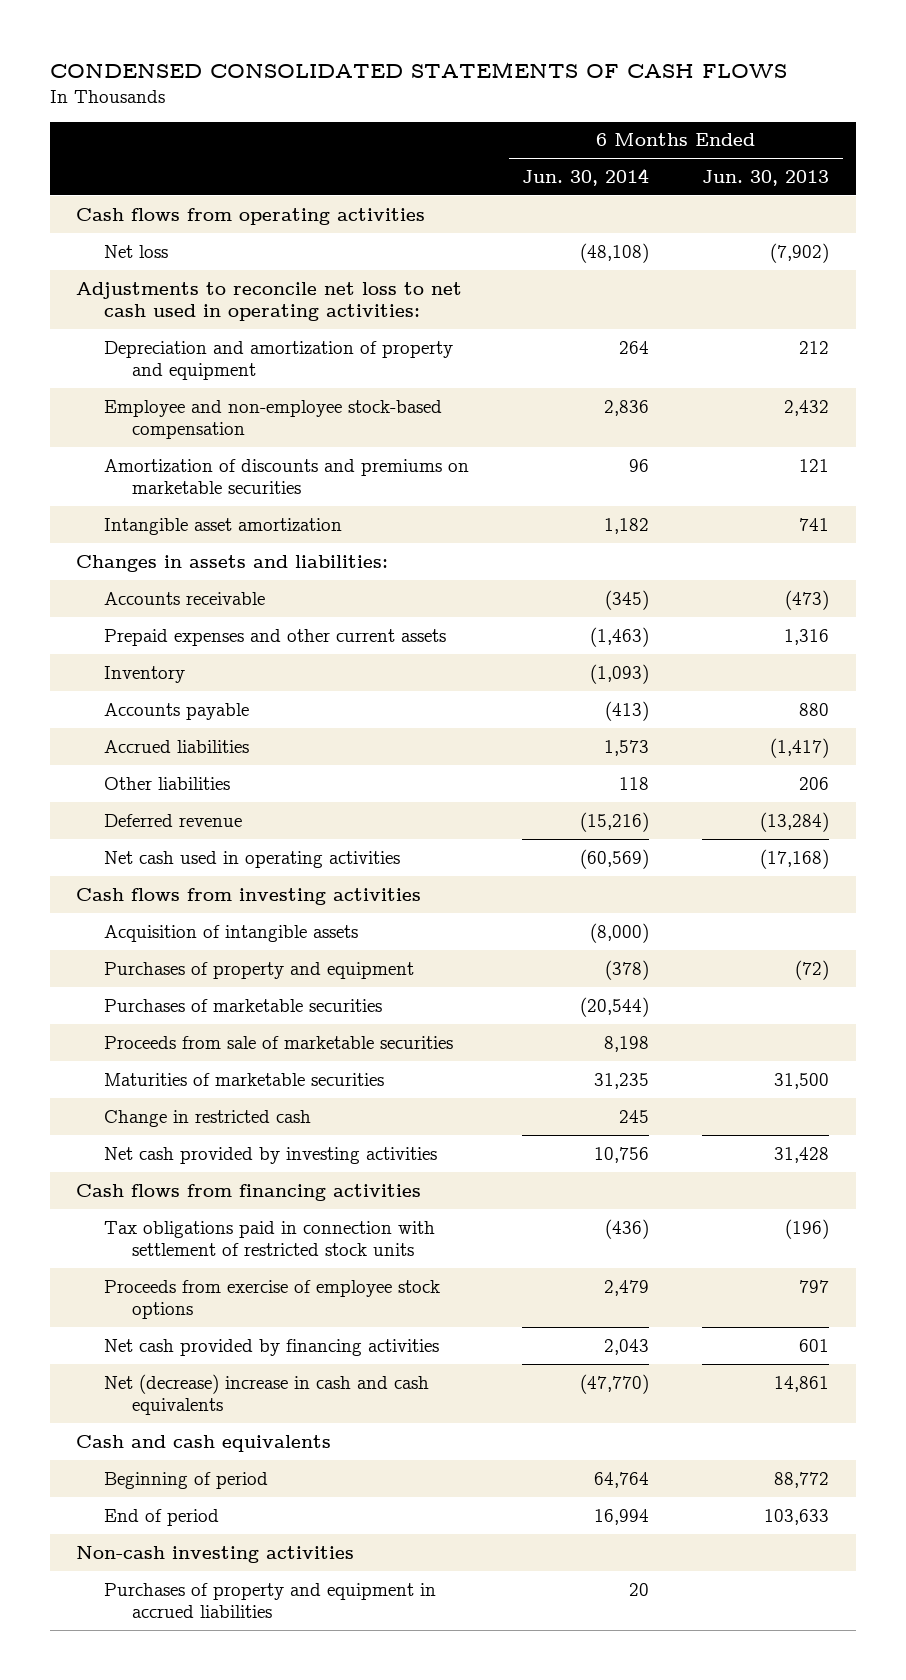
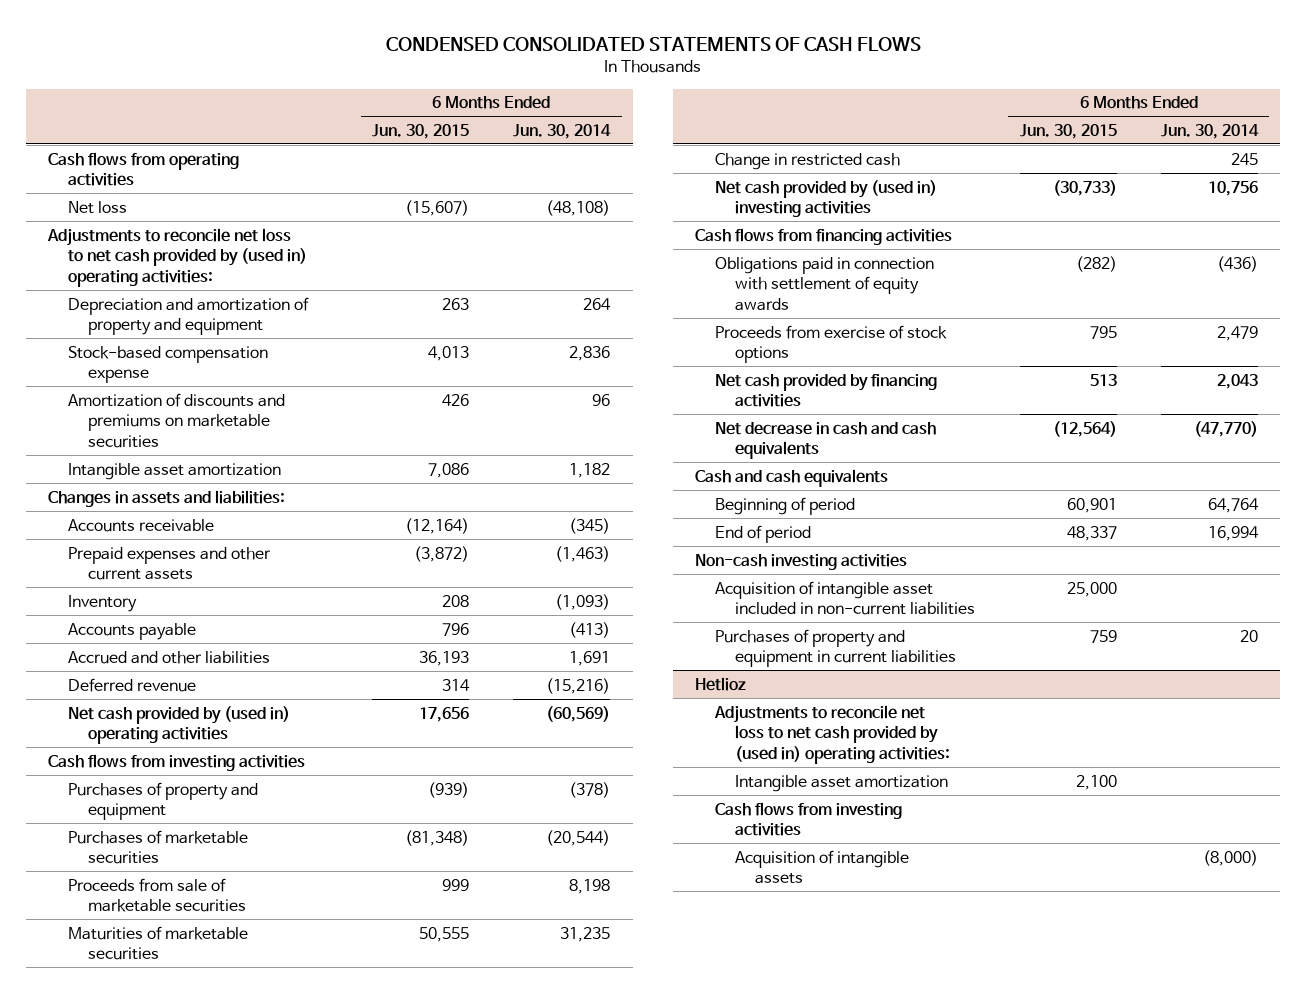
- | 6 Months Ended Jun. 30, 2014 | 6 Months Ended Jun. 30, 2013
+ | 6 Months Ended Jun. 30, 2015 | 6 Months Ended Jun. 30, 2014
- Adjustments to reconcile net loss to net cash used in operating activities:
+ Adjustments to reconcile net loss to net cash provided by (used in) operating activities:
- Employee and non-employee stock-based compensation | 2,836 | 2,432
+ Stock-based compensation expense | 4,013 | 2,836
- Accrued liabilities | 1,573 | (1,417)
- Other liabilities | 118 | 206
+ Accrued and other liabilities | 36,193 | 1,691
- Net cash used in operating activities | (60,569) | (17,168)
+ Net cash provided by (used in) operating activities | 17,656 | (60,569)
- Acquisition of intangible assets | (8,000) |
- Net cash provided by investing activities | 10,756 | 31,428
+ Net cash provided by (used in) investing activities | (30,733) | 10,756
- Tax obligations paid in connection with settlement of restricted stock units | (436) | (196)
- Proceeds from exercise of employee stock options | 2,479 | 797
+ Obligations paid in connection with settlement of equity awards | (282) | (436)
+ Proceeds from exercise of stock options | 795 | 2,479
- Net (decrease) increase in cash and cash equivalents | (47,770) | 14,861
+ Net decrease in cash and cash equivalents | (12,564) | (47,770)
- Purchases of property and equipment in accrued liabilities | 20 |
+ Acquisition of intangible asset included in non-current liabilities | 25,000 |
+ Purchases of property and equipment in current liabilities | 759 | 20
+ Hetlioz
+ Adjustments to reconcile net loss to net cash provided by (used in) operating activities:
+ Intangible asset amortization | 2,100 |
+ Cash flows from investing activities
+ Acquisition of intangible assets | | (8,000)

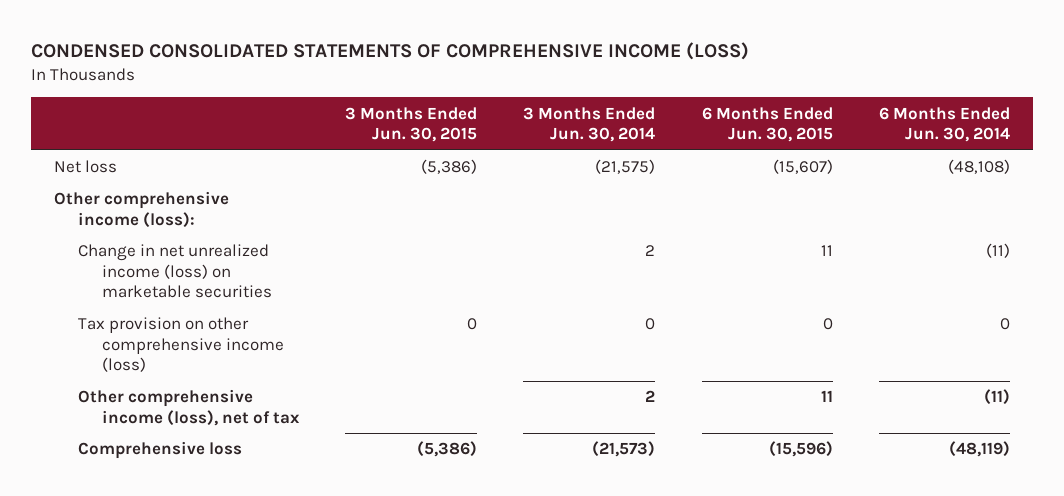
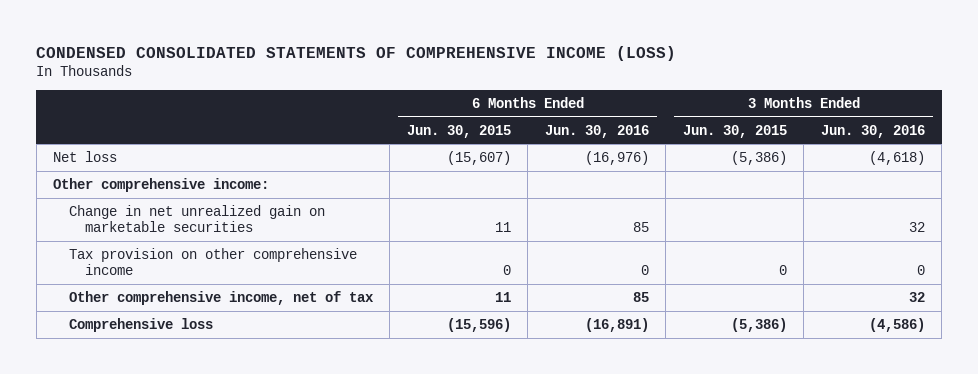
- | 3 Months Ended Jun. 30, 2015 | 3 Months Ended Jun. 30, 2014 | 6 Months Ended Jun. 30, 2015 | 6 Months Ended Jun. 30, 2014
+ | 6 Months Ended Jun. 30, 2015 | 6 Months Ended Jun. 30, 2016 | 3 Months Ended Jun. 30, 2015 | 3 Months Ended Jun. 30, 2016
- Other comprehensive income (loss):
- Change in net unrealized income (loss) on marketable securities | | 2 | 11 | (11)
- Tax provision on other comprehensive income (loss) | 0 | 0 | 0 | 0
- Other comprehensive income (loss), net of tax | | 2 | 11 | (11)
+ Other comprehensive income:
+ Change in net unrealized gain on marketable securities | 11 | 85 | | 32
+ Tax provision on other comprehensive income | 0 | 0 | 0 | 0
+ Other comprehensive income, net of tax | 11 | 85 | | 32

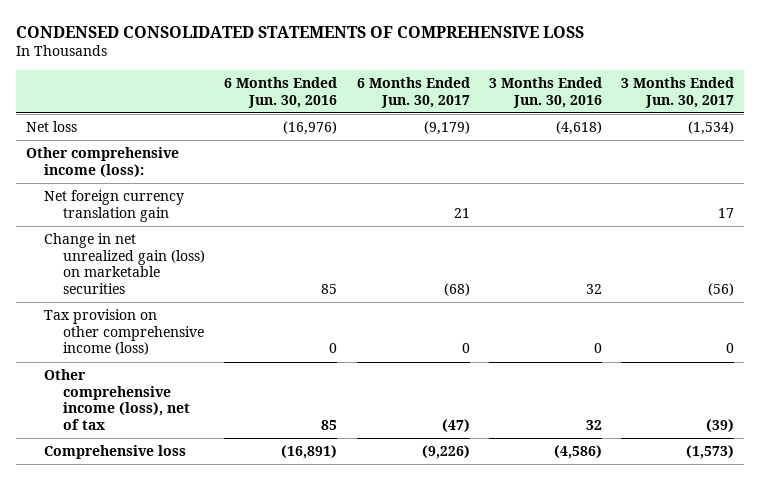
- CONDENSED CONSOLIDATED STATEMENTS OF COMPREHENSIVE INCOME (LOSS)
+ CONDENSED CONSOLIDATED STATEMENTS OF COMPREHENSIVE LOSS
- | 6 Months Ended Jun. 30, 2015 | 6 Months Ended Jun. 30, 2016 | 3 Months Ended Jun. 30, 2015 | 3 Months Ended Jun. 30, 2016
+ | 6 Months Ended Jun. 30, 2016 | 6 Months Ended Jun. 30, 2017 | 3 Months Ended Jun. 30, 2016 | 3 Months Ended Jun. 30, 2017
- Other comprehensive income:
- Change in net unrealized gain on marketable securities | 11 | 85 | | 32
- Tax provision on other comprehensive income | 0 | 0 | 0 | 0
- Other comprehensive income, net of tax | 11 | 85 | | 32
+ Other comprehensive income (loss):
+ Net foreign currency translation gain | | 21 | | 17
+ Change in net unrealized gain (loss) on marketable securities | 85 | (68) | 32 | (56)
+ Tax provision on other comprehensive income (loss) | 0 | 0 | 0 | 0
+ Other comprehensive income (loss), net of tax | 85 | (47) | 32 | (39)

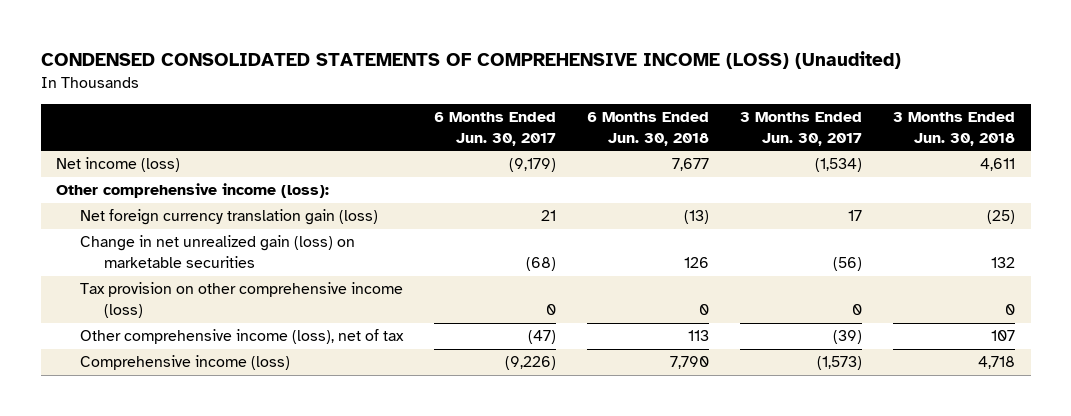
- CONDENSED CONSOLIDATED STATEMENTS OF COMPREHENSIVE LOSS
+ CONDENSED CONSOLIDATED STATEMENTS OF COMPREHENSIVE INCOME (LOSS) (Unaudited)
- | 6 Months Ended Jun. 30, 2016 | 6 Months Ended Jun. 30, 2017 | 3 Months Ended Jun. 30, 2016 | 3 Months Ended Jun. 30, 2017
+ | 6 Months Ended Jun. 30, 2017 | 6 Months Ended Jun. 30, 2018 | 3 Months Ended Jun. 30, 2017 | 3 Months Ended Jun. 30, 2018
- Net loss | (16,976) | (9,179) | (4,618) | (1,534)
+ Net income (loss) | (9,179) | 7,677 | (1,534) | 4,611
- Net foreign currency translation gain | | 21 | | 17
+ Net foreign currency translation gain (loss) | 21 | (13) | 17 | (25)
- Comprehensive loss | (16,891) | (9,226) | (4,586) | (1,573)
+ Comprehensive income (loss) | (9,226) | 7,790 | (1,573) | 4,718

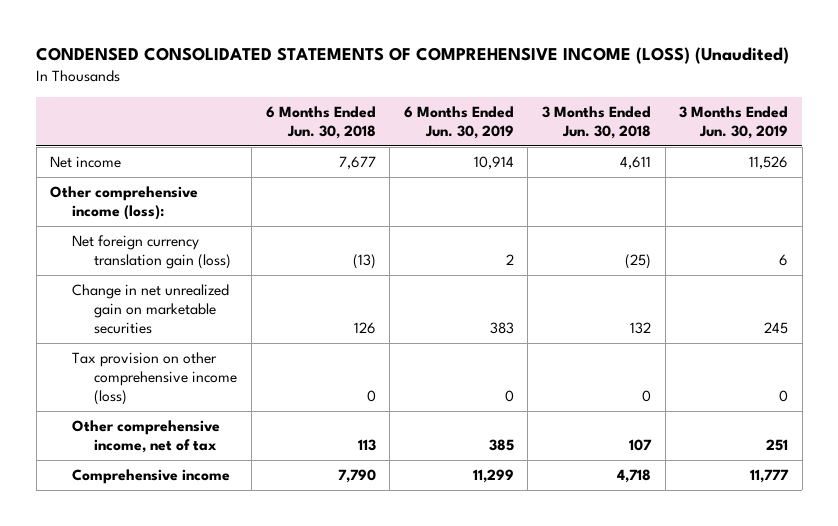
- | 6 Months Ended Jun. 30, 2017 | 6 Months Ended Jun. 30, 2018 | 3 Months Ended Jun. 30, 2017 | 3 Months Ended Jun. 30, 2018
+ | 6 Months Ended Jun. 30, 2018 | 6 Months Ended Jun. 30, 2019 | 3 Months Ended Jun. 30, 2018 | 3 Months Ended Jun. 30, 2019
- Net income (loss) | (9,179) | 7,677 | (1,534) | 4,611
+ Net income | 7,677 | 10,914 | 4,611 | 11,526
- Change in net unrealized gain (loss) on marketable securities | (68) | 126 | (56) | 132
+ Change in net unrealized gain on marketable securities | 126 | 383 | 132 | 245
- Other comprehensive income (loss), net of tax | (47) | 113 | (39) | 107
- Comprehensive income (loss) | (9,226) | 7,790 | (1,573) | 4,718
+ Other comprehensive income, net of tax | 113 | 385 | 107 | 251
+ Comprehensive income | 7,790 | 11,299 | 4,718 | 11,777

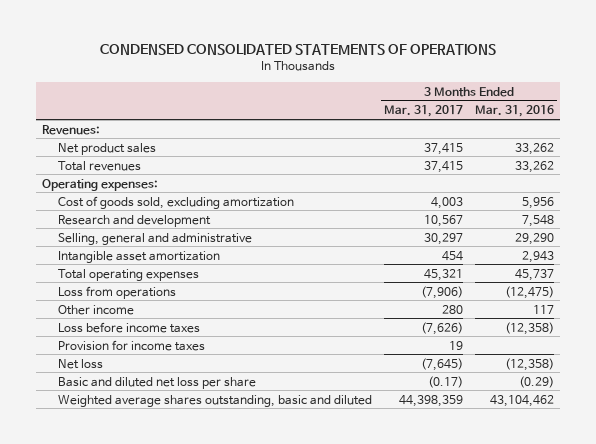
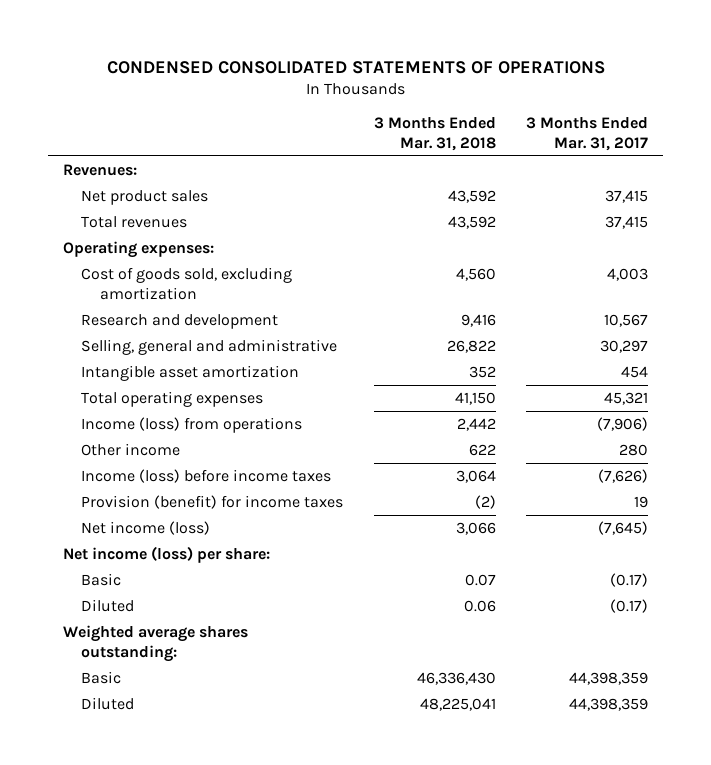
- | 3 Months Ended Mar. 31, 2017 | 3 Months Ended Mar. 31, 2016
+ | 3 Months Ended Mar. 31, 2018 | 3 Months Ended Mar. 31, 2017
- Loss from operations | (7,906) | (12,475)
+ Income (loss) from operations | 2,442 | (7,906)
- Loss before income taxes | (7,626) | (12,358)
- Provision for income taxes | 19 |
- Net loss | (7,645) | (12,358)
- Basic and diluted net loss per share | (0.17) | (0.29)
- Weighted average shares outstanding, basic and diluted | 44,398,359 | 43,104,462
+ Income (loss) before income taxes | 3,064 | (7,626)
+ Provision (benefit) for income taxes | (2) | 19
+ Net income (loss) | 3,066 | (7,645)
+ Net income (loss) per share:
+ Basic | 0.07 | (0.17)
+ Diluted | 0.06 | (0.17)
+ Weighted average shares outstanding:
+ Basic | 46,336,430 | 44,398,359
+ Diluted | 48,225,041 | 44,398,359

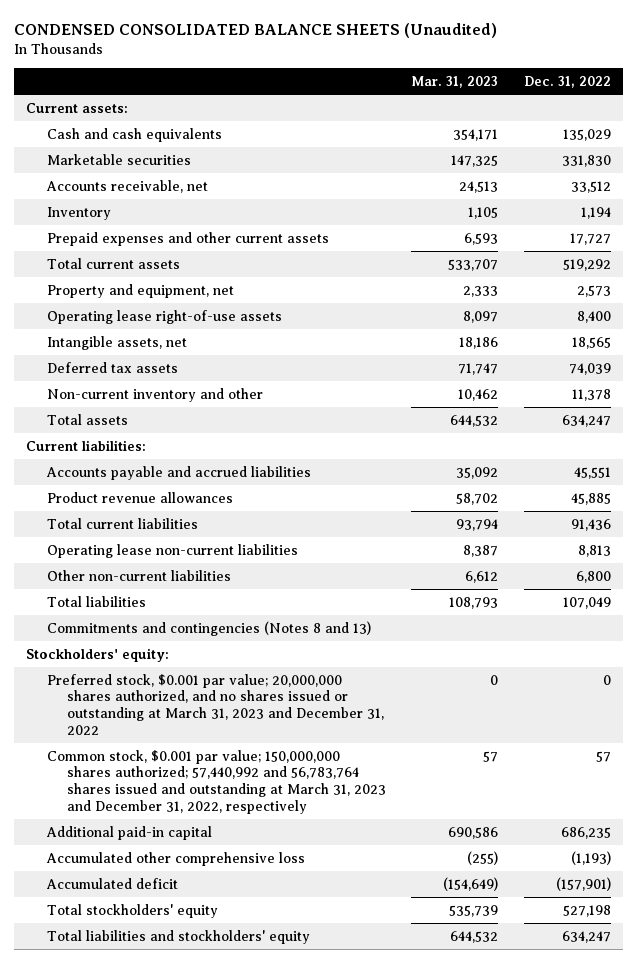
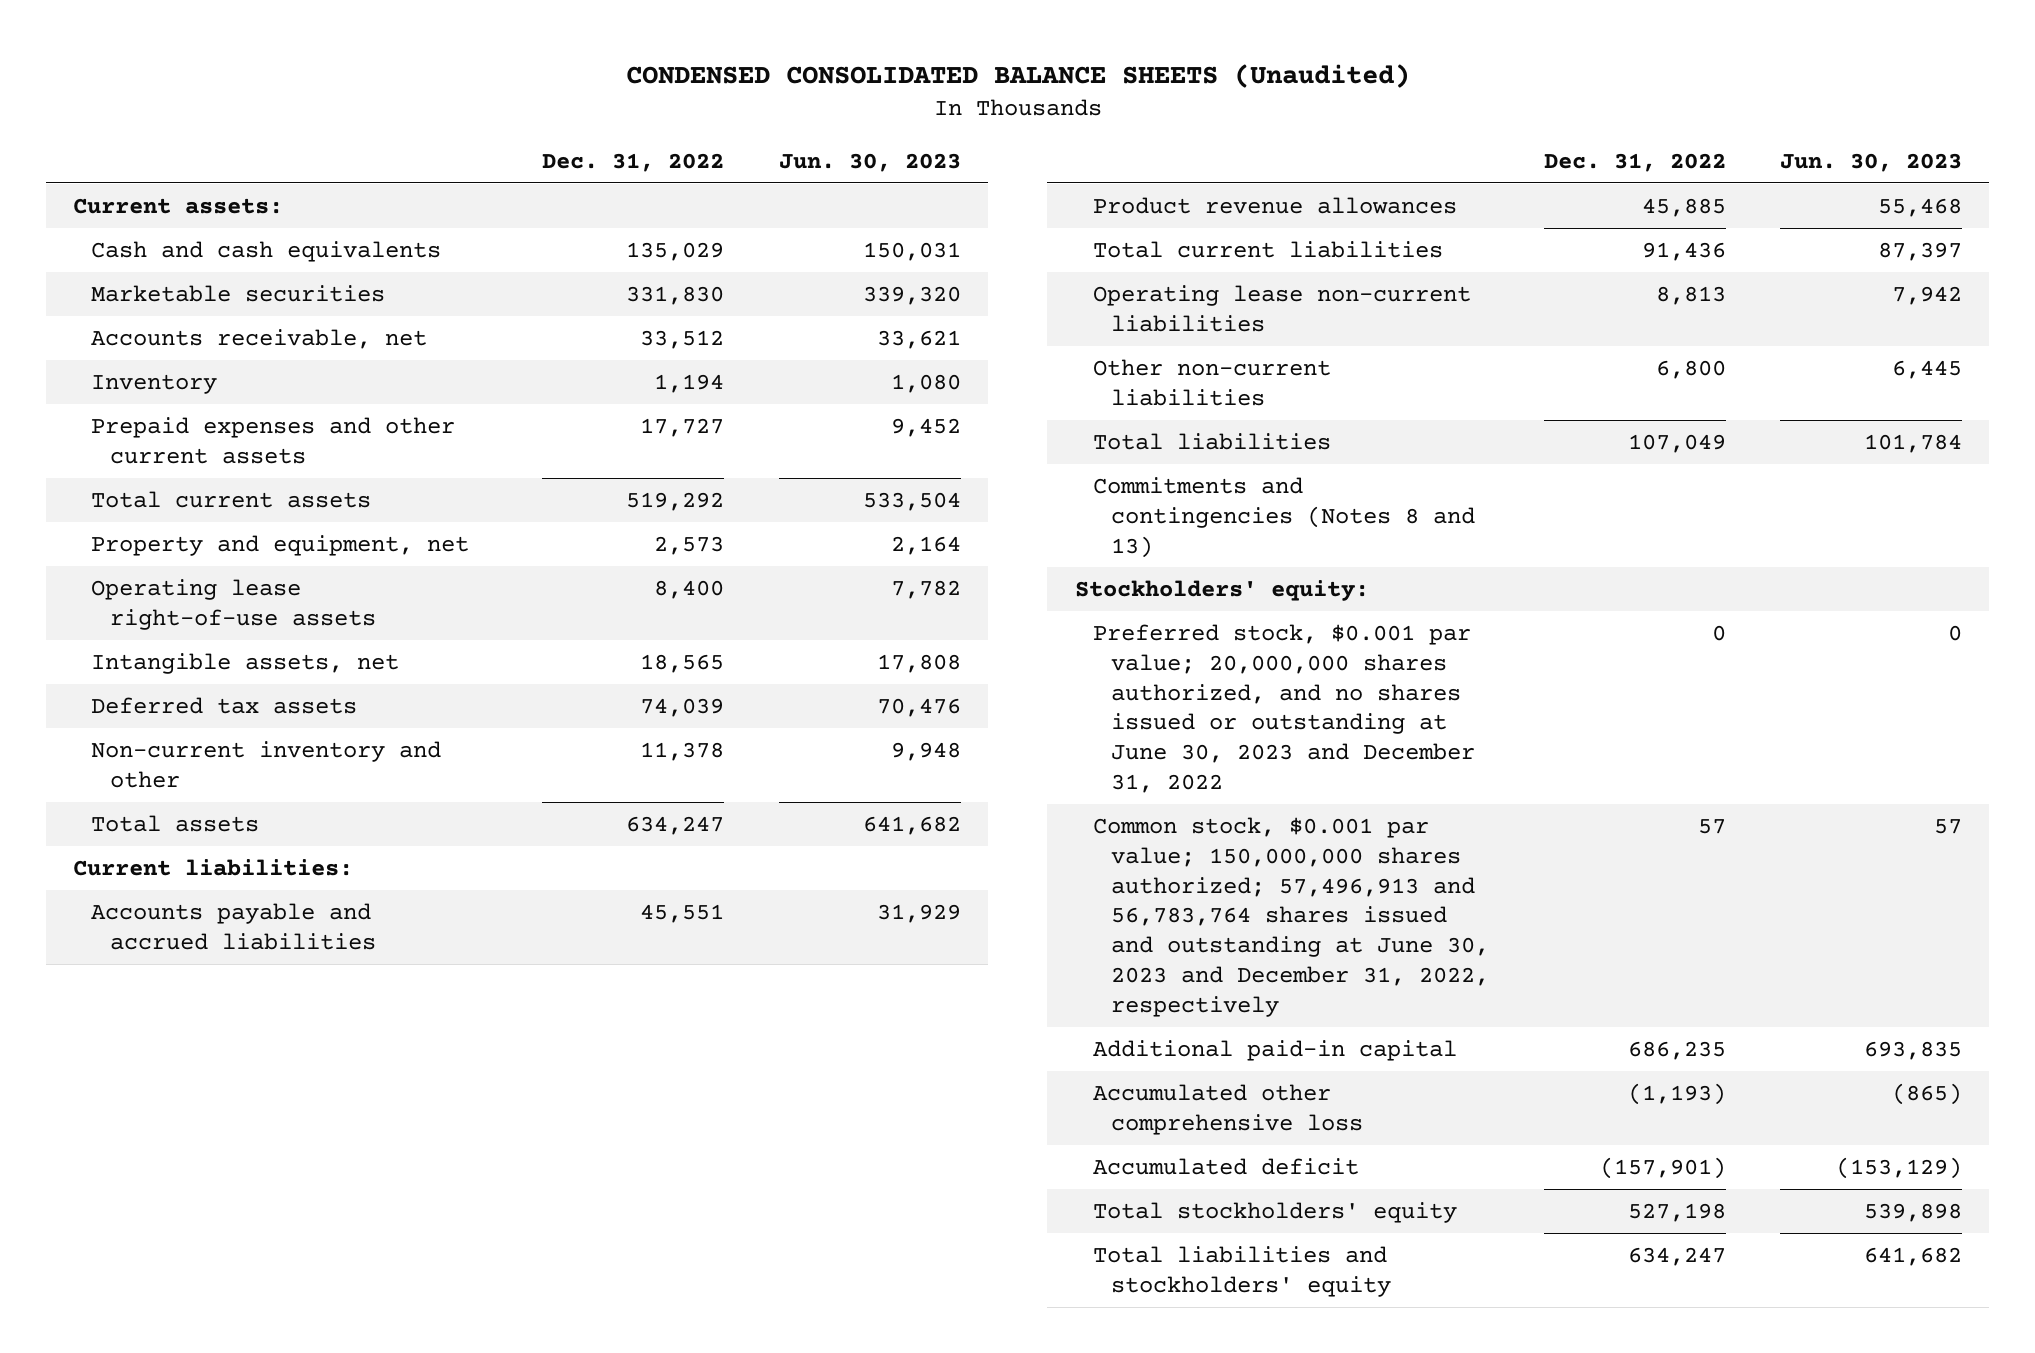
- | Mar. 31, 2023 | Dec. 31, 2022
+ | Dec. 31, 2022 | Jun. 30, 2023
- Preferred stock, $0.001 par value; 20,000,000 shares authorized, and no shares issued or outstanding at March 31, 2023 and December 31, 2022 | 0 | 0
- Common stock, $0.001 par value; 150,000,000 shares authorized; 57,440,992 and 56,783,764 shares issued and outstanding at March 31, 2023 and December 31, 2022, respectively | 57 | 57
+ Preferred stock, $0.001 par value; 20,000,000 shares authorized, and no shares issued or outstanding at June 30, 2023 and December 31, 2022 | 0 | 0
+ Common stock, $0.001 par value; 150,000,000 shares authorized; 57,496,913 and 56,783,764 shares issued and outstanding at June 30, 2023 and December 31, 2022, respectively | 57 | 57

